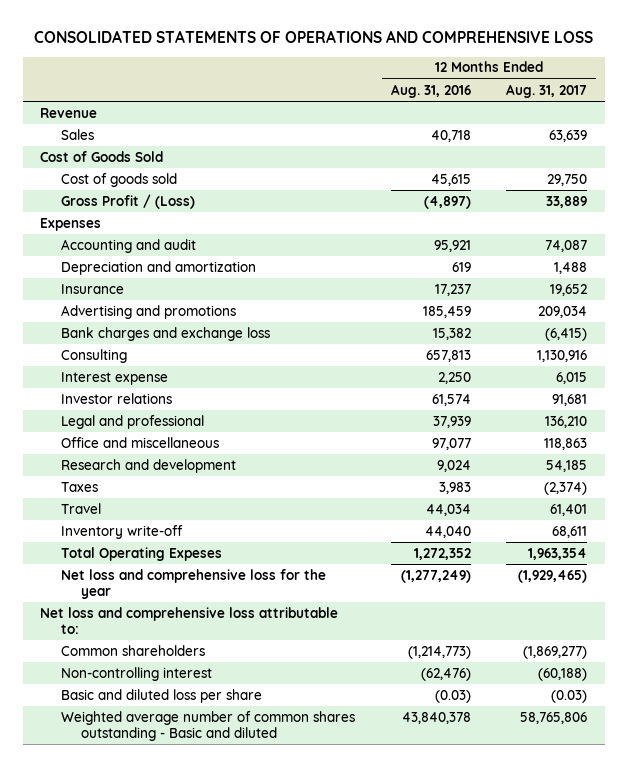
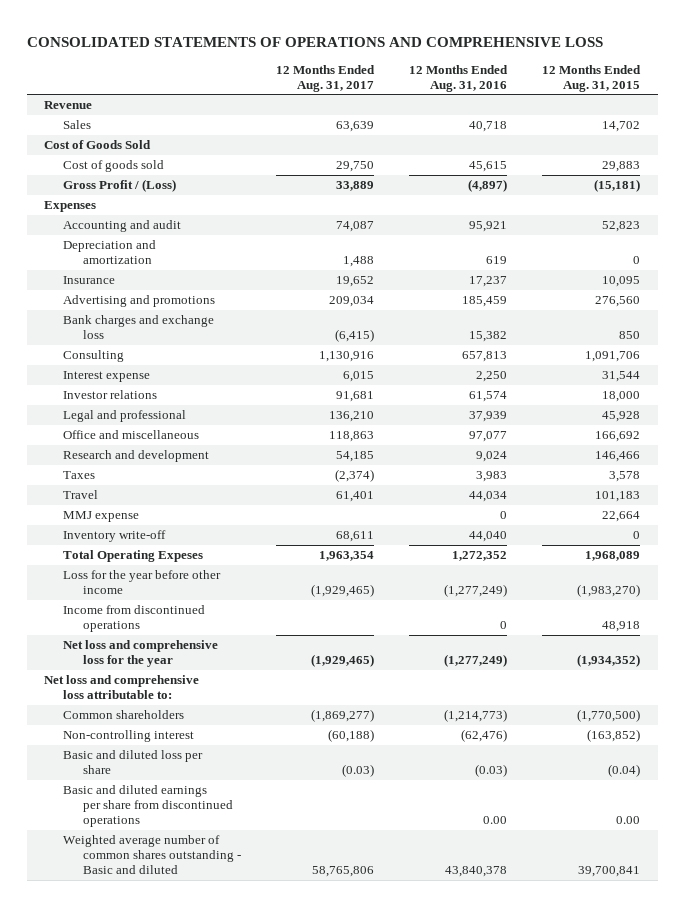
- | 12 Months Ended Aug. 31, 2016 | 12 Months Ended Aug. 31, 2017
+ | 12 Months Ended Aug. 31, 2017 | 12 Months Ended Aug. 31, 2016 | 12 Months Ended Aug. 31, 2015
+ MMJ expense | | 0 | 22,664
+ Loss for the year before other income | (1,929,465) | (1,277,249) | (1,983,270)
+ Income from discontinued operations | | 0 | 48,918
+ Basic and diluted earnings per share from discontinued operations | | 0.00 | 0.00

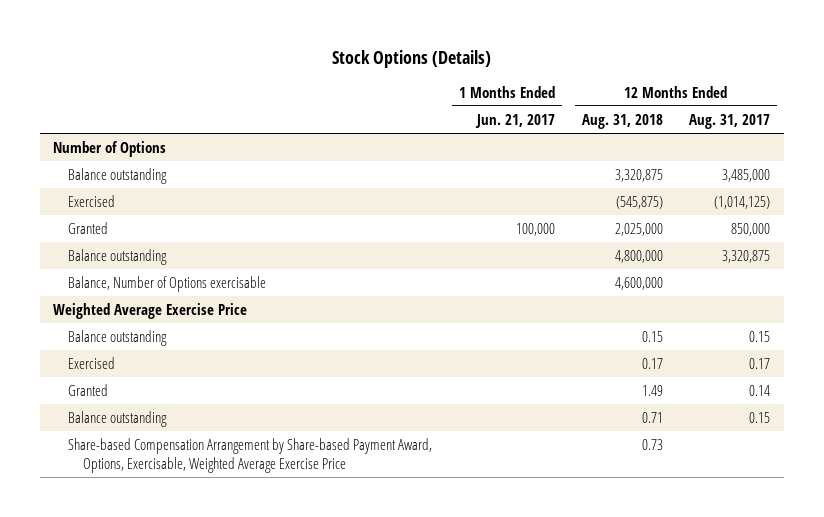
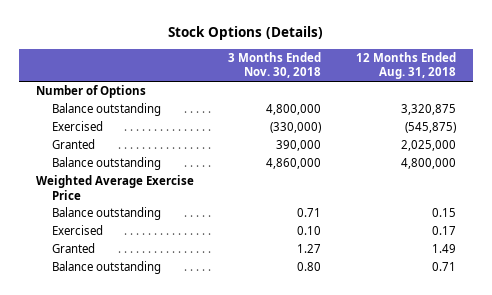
- | 1 Months Ended Jun. 21, 2017 | 12 Months Ended Aug. 31, 2018 | 12 Months Ended Aug. 31, 2017
+ | 3 Months Ended Nov. 30, 2018 | 12 Months Ended Aug. 31, 2018
- Balance, Number of Options exercisable | | 4,600,000 |
- Share-based Compensation Arrangement by Share-based Payment Award, Options, Exercisable, Weighted Average Exercise Price | | 0.73 |

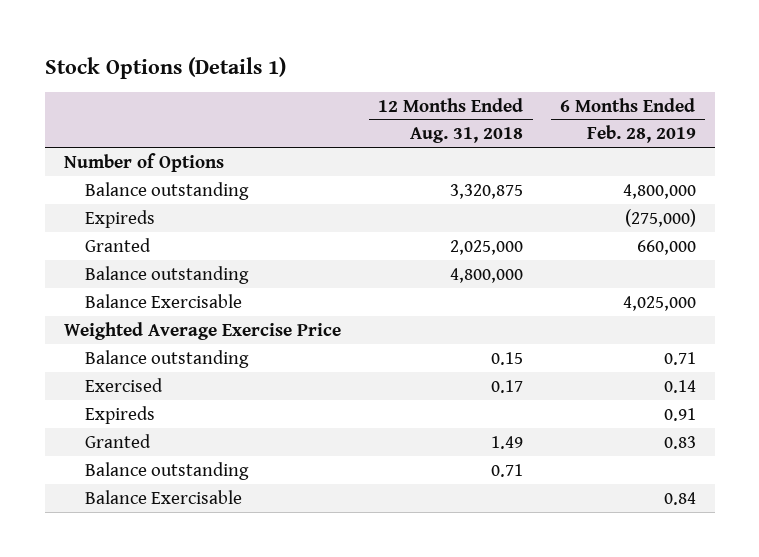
- Stock Options (Details)
+ Stock Options (Details 1)
- | 3 Months Ended Nov. 30, 2018 | 12 Months Ended Aug. 31, 2018
+ | 12 Months Ended Aug. 31, 2018 | 6 Months Ended Feb. 28, 2019
- Exercised | (330,000) | (545,875)
+ Expireds | | (275,000)
+ Balance Exercisable | | 4,025,000
+ Expireds | | 0.91
+ Balance Exercisable | | 0.84

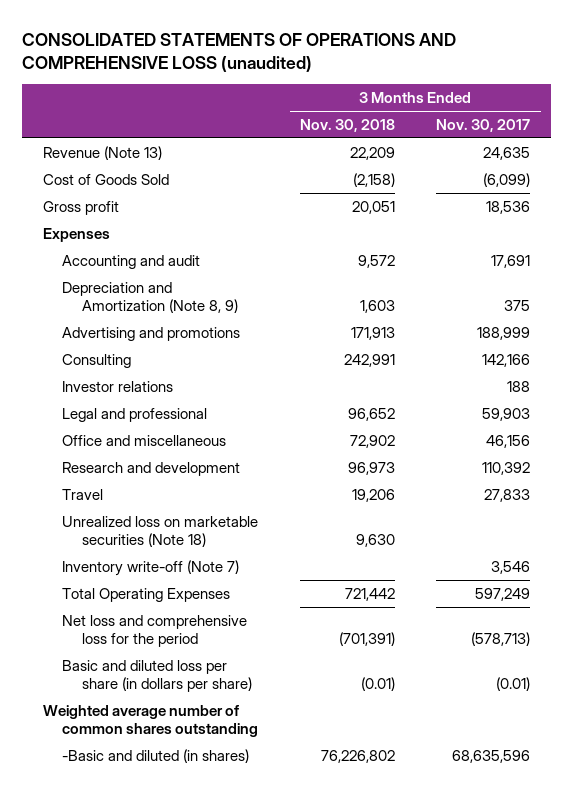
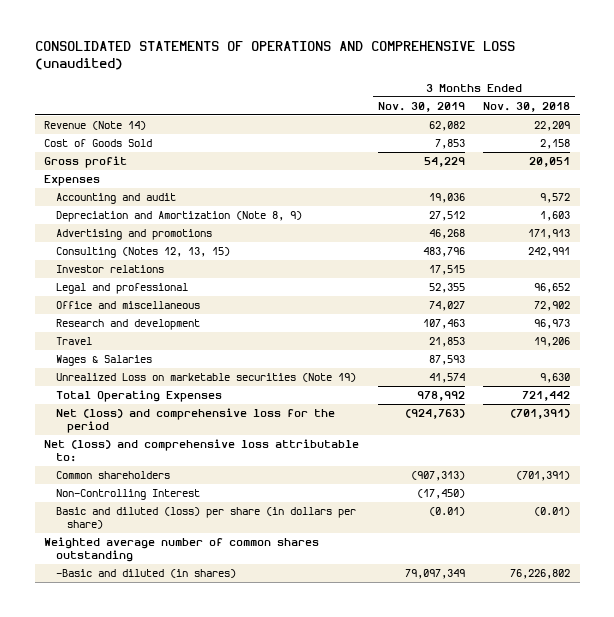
- | 3 Months Ended Nov. 30, 2018 | 3 Months Ended Nov. 30, 2017
+ | 3 Months Ended Nov. 30, 2019 | 3 Months Ended Nov. 30, 2018
- Revenue (Note 13) | 22,209 | 24,635
- Cost of Goods Sold | (2,158) | (6,099)
+ Revenue (Note 14) | 62,082 | 22,209
+ Cost of Goods Sold | 7,853 | 2,158
- Consulting | 242,991 | 142,166
+ Consulting (Notes 12, 13, 15) | 483,796 | 242,991
- Unrealized loss on marketable securities (Note 18) | 9,630 |
- Inventory write-off (Note 7) | | 3,546
+ Wages & Salaries | 87,593 |
+ Unrealized Loss on marketable securities (Note 19) | 41,574 | 9,630
- Net loss and comprehensive loss for the period | (701,391) | (578,713)
- Basic and diluted loss per share (in dollars per share) | (0.01) | (0.01)
+ Net (loss) and comprehensive loss for the period | (924,763) | (701,391)
+ Net (loss) and comprehensive loss attributable to:
+ Common shareholders | (907,313) | (701,391)
+ Non-Controlling Interest | (17,450) |
+ Basic and diluted (loss) per share (in dollars per share) | (0.01) | (0.01)

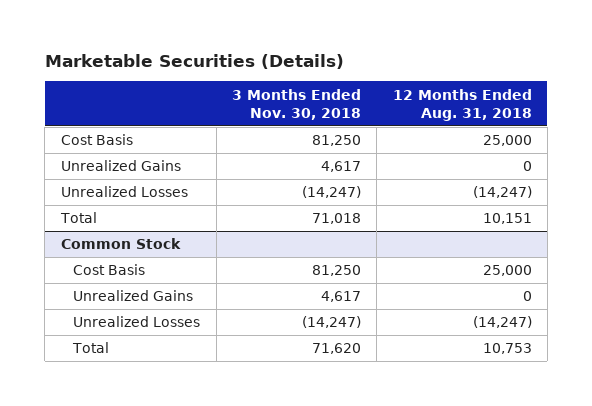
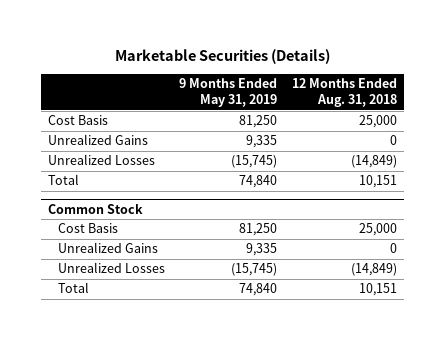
- | 3 Months Ended Nov. 30, 2018 | 12 Months Ended Aug. 31, 2018
+ | 9 Months Ended May 31, 2019 | 12 Months Ended Aug. 31, 2018
- Unrealized Losses | (14,247) | (14,247)
+ Unrealized Losses | (15,745) | (14,849)
@ Common Stock
- Unrealized Losses | (14,247) | (14,247)
- Total | 71,620 | 10,753
+ Unrealized Losses | (15,745) | (14,849)
+ Total | 74,840 | 10,151

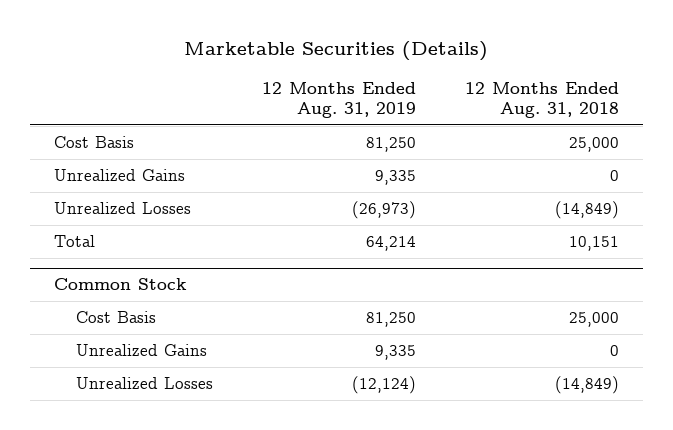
- | 9 Months Ended May 31, 2019 | 12 Months Ended Aug. 31, 2018
+ | 12 Months Ended Aug. 31, 2019 | 12 Months Ended Aug. 31, 2018
@ Common Stock
- Total | 74,840 | 10,151

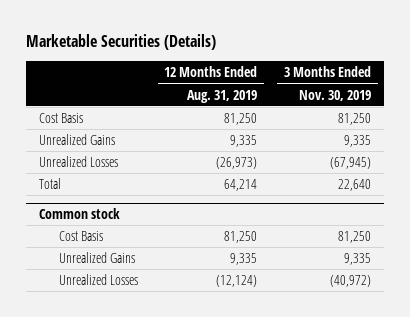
- | 12 Months Ended Aug. 31, 2019 | 12 Months Ended Aug. 31, 2018
+ | 12 Months Ended Aug. 31, 2019 | 3 Months Ended Nov. 30, 2019
- Common Stock
+ Common stock

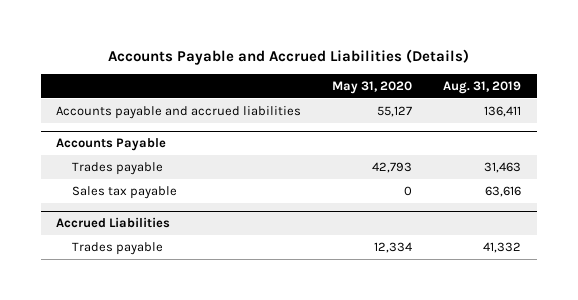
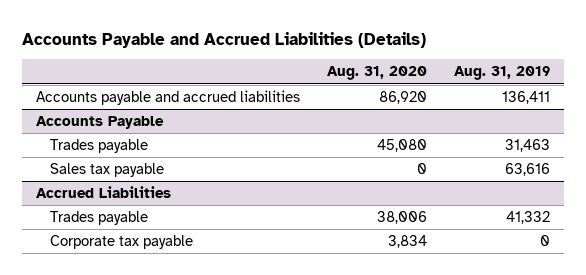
- | May 31, 2020 | Aug. 31, 2019
+ | Aug. 31, 2020 | Aug. 31, 2019
@ Accrued Liabilities
+ Corporate tax payable | 3,834 | 0

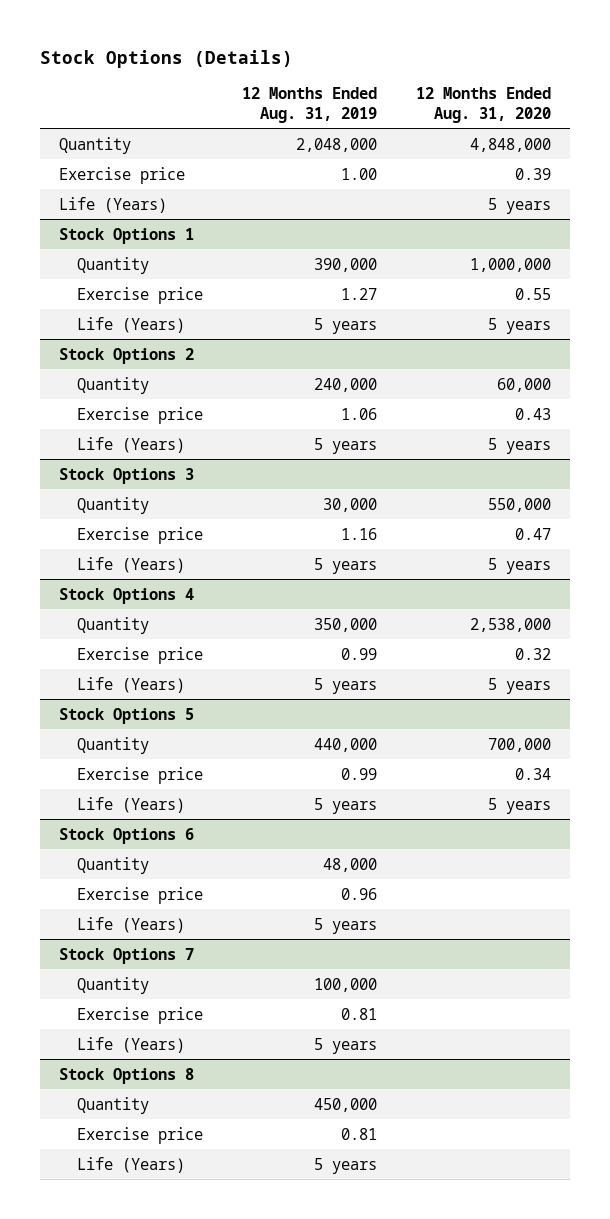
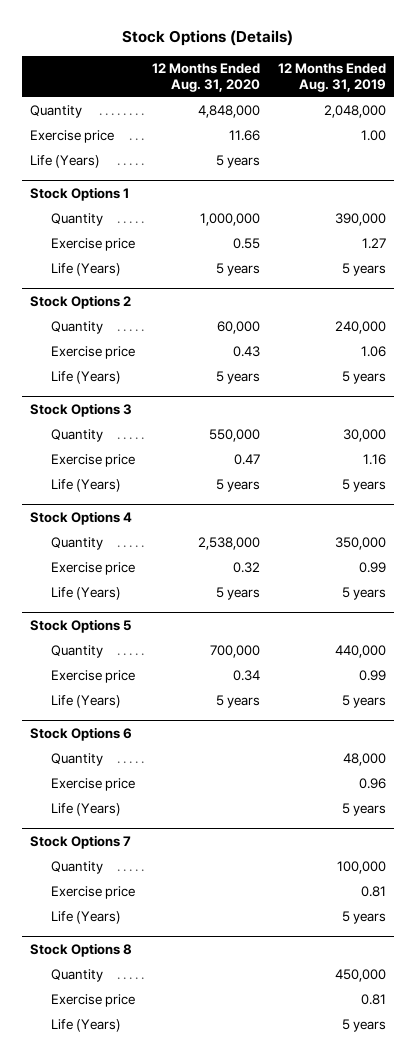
- | 12 Months Ended Aug. 31, 2019 | 12 Months Ended Aug. 31, 2020
+ | 12 Months Ended Aug. 31, 2020 | 12 Months Ended Aug. 31, 2019
- Exercise price | 1.00 | 0.39
+ Exercise price | 11.66 | 1.00

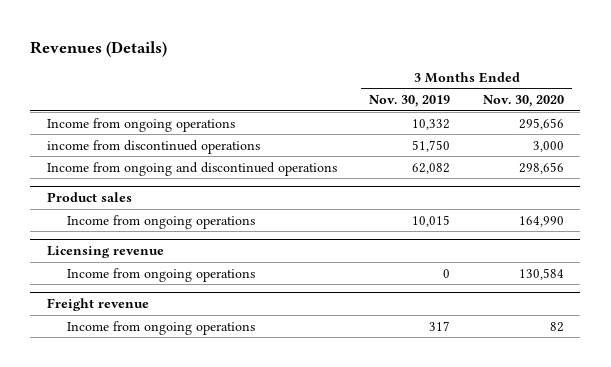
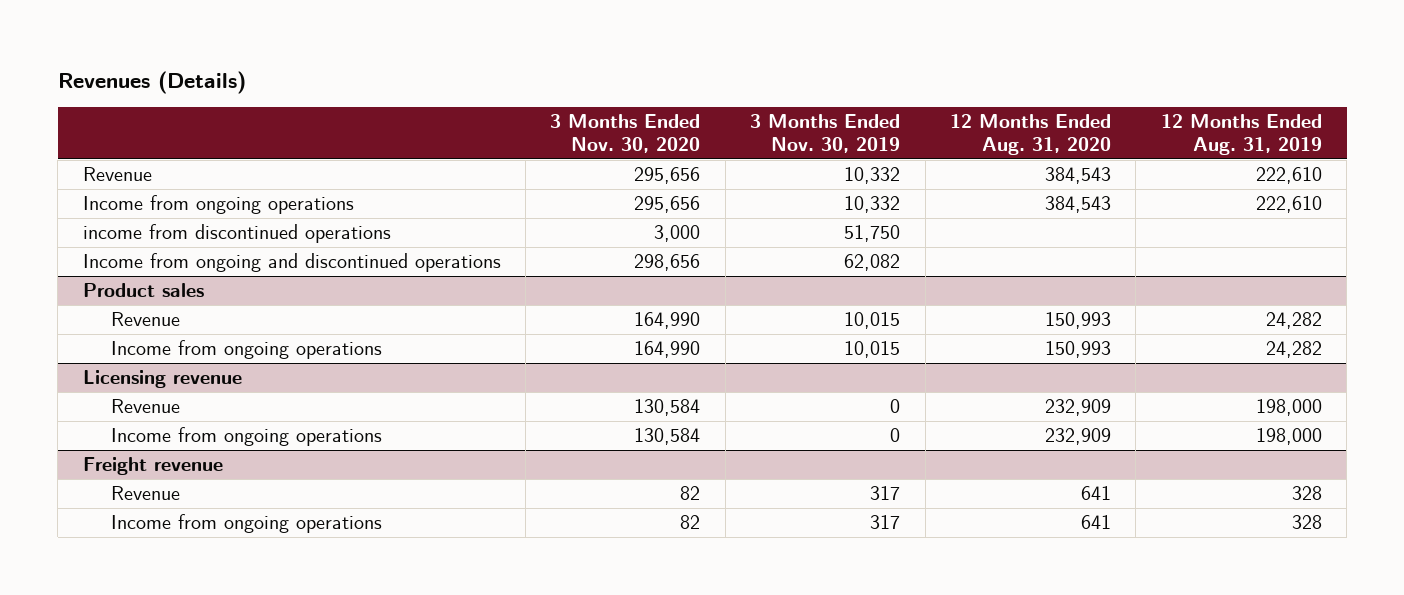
- | 3 Months Ended Nov. 30, 2019 | 3 Months Ended Nov. 30, 2020
+ | 3 Months Ended Nov. 30, 2020 | 3 Months Ended Nov. 30, 2019 | 12 Months Ended Aug. 31, 2020 | 12 Months Ended Aug. 31, 2019
+ Revenue | 295,656 | 10,332 | 384,543 | 222,610
@ Product sales
+ Revenue | 164,990 | 10,015 | 150,993 | 24,282
@ Licensing revenue
+ Revenue | 130,584 | 0 | 232,909 | 198,000
@ Freight revenue
+ Revenue | 82 | 317 | 641 | 328

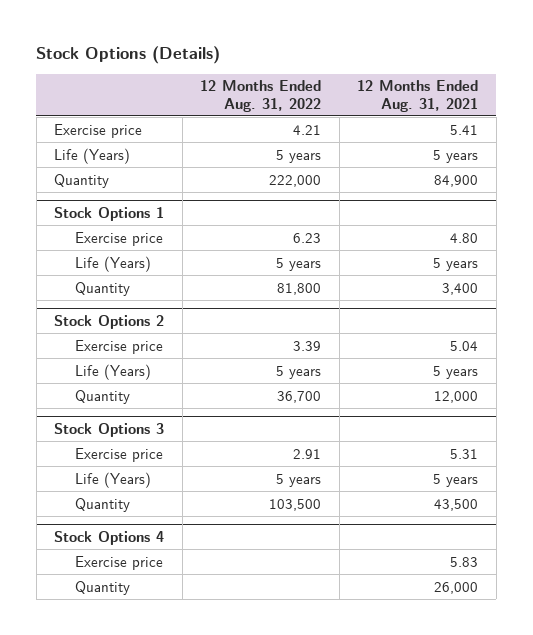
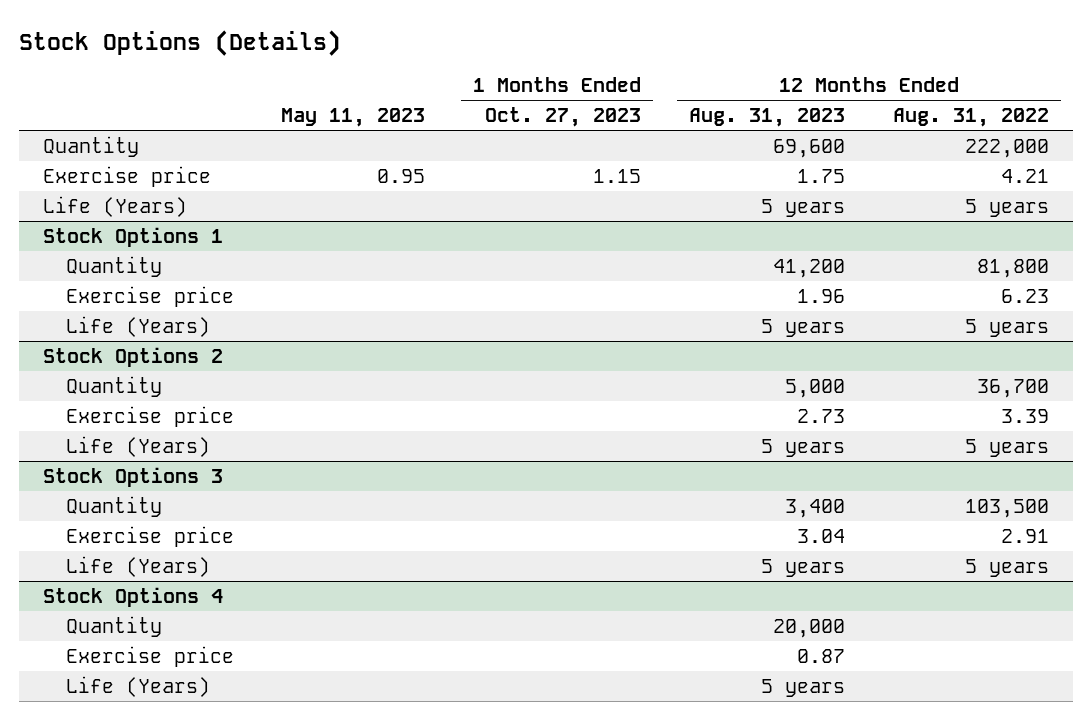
- | 12 Months Ended Aug. 31, 2022 | 12 Months Ended Aug. 31, 2021
+ | May 11, 2023 | 1 Months Ended Oct. 27, 2023 | 12 Months Ended Aug. 31, 2023 | 12 Months Ended Aug. 31, 2022
moved up: Quantity | | | 69,600 | 222,000
@ Stock Options 1
moved up: Quantity | | | 41,200 | 81,800
@ Stock Options 2
moved up: Quantity | | | 5,000 | 36,700
@ Stock Options 3
moved up: Quantity | | | 3,400 | 103,500
@ Stock Options 4
moved down: Exercise price | | | 0.87 |
+ Life (Years) | | | 5 years |

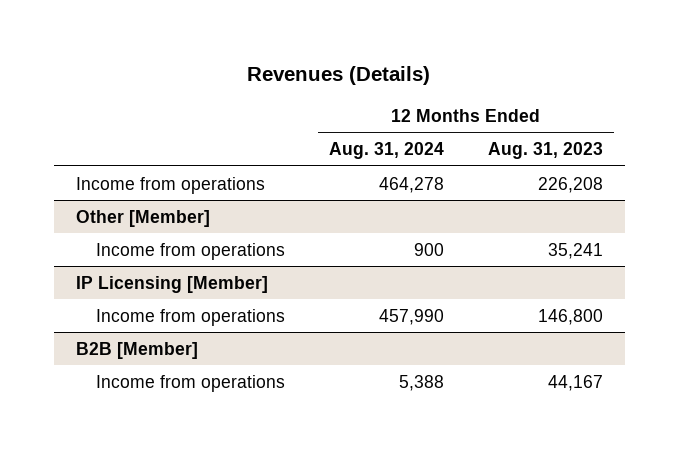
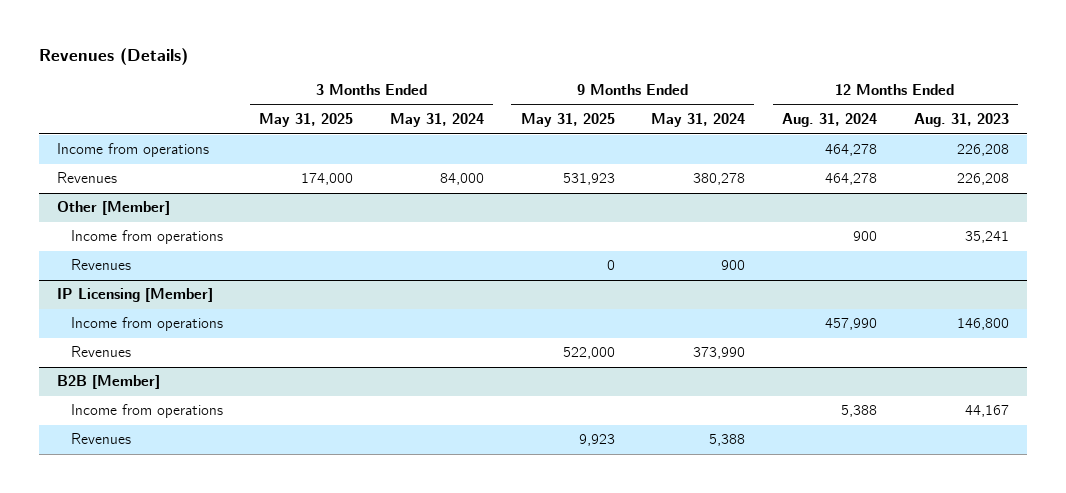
- | 12 Months Ended Aug. 31, 2024 | 12 Months Ended Aug. 31, 2023
+ | 3 Months Ended May 31, 2025 | 3 Months Ended May 31, 2024 | 9 Months Ended May 31, 2025 | 9 Months Ended May 31, 2024 | 12 Months Ended Aug. 31, 2024 | 12 Months Ended Aug. 31, 2023
+ Revenues | 174,000 | 84,000 | 531,923 | 380,278 | 464,278 | 226,208
@ Other [Member]
+ Revenues | | | 0 | 900 | |
@ IP Licensing [Member]
+ Revenues | | | 522,000 | 373,990 | |
@ B2B [Member]
+ Revenues | | | 9,923 | 5,388 | |

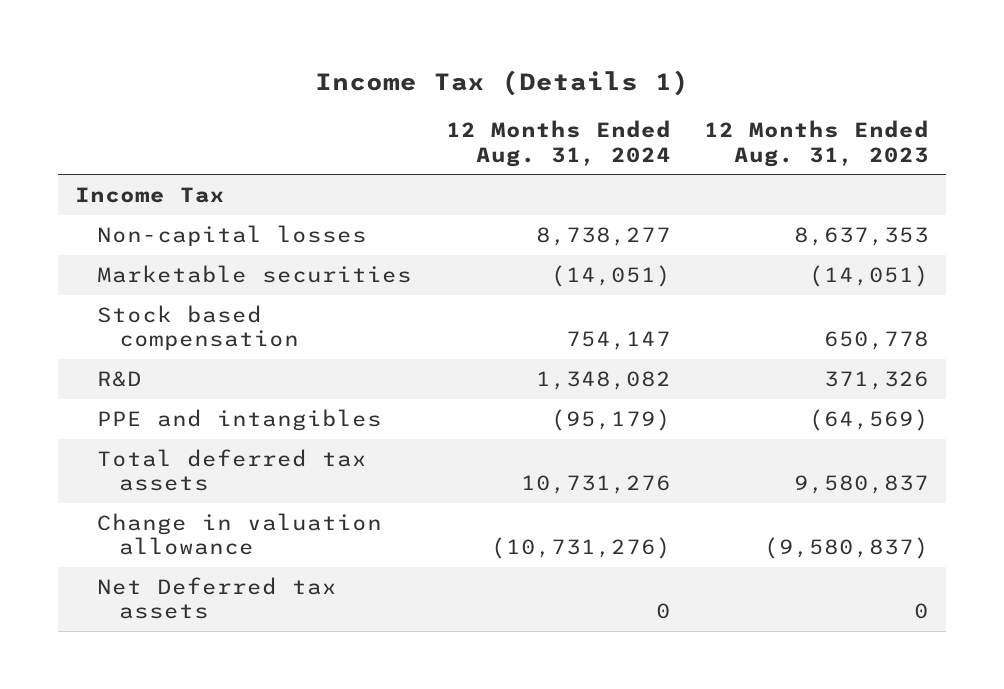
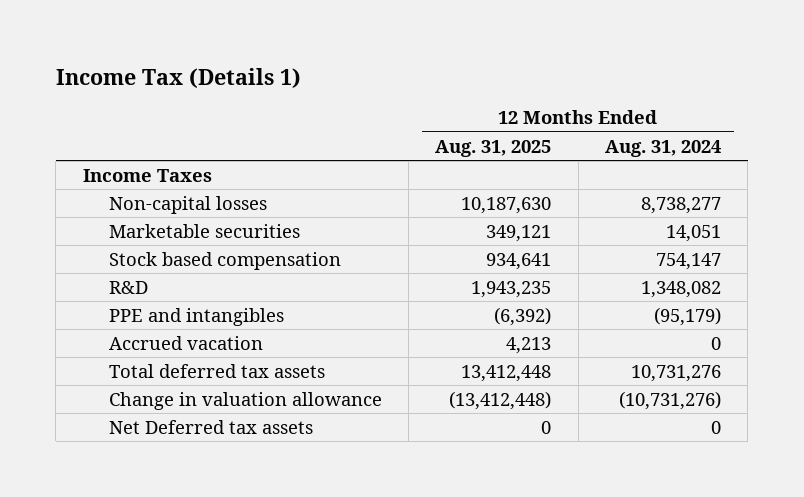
- | 12 Months Ended Aug. 31, 2024 | 12 Months Ended Aug. 31, 2023
+ | 12 Months Ended Aug. 31, 2025 | 12 Months Ended Aug. 31, 2024
- Income Tax
+ Income Taxes
- Marketable securities | (14,051) | (14,051)
+ Marketable securities | 349,121 | 14,051
+ Accrued vacation | 4,213 | 0

